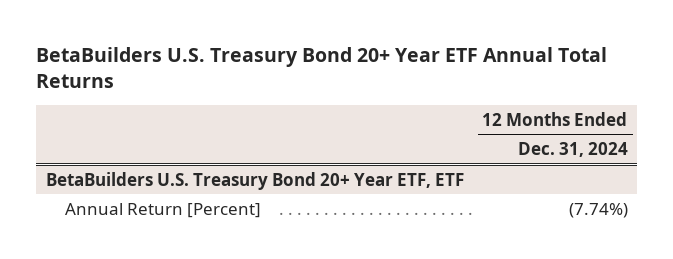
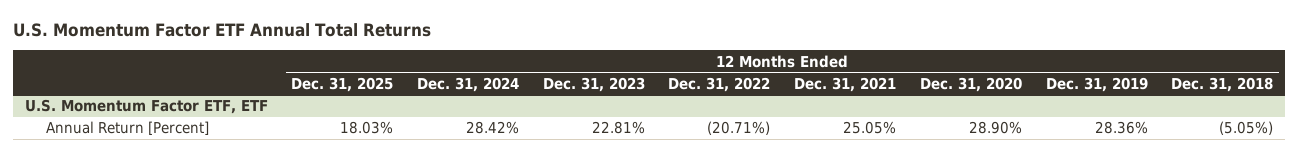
- BetaBuilders U.S. Treasury Bond 20+ Year ETF Annual Total Returns
+ U.S. Momentum Factor ETF Annual Total Returns
- | 12 Months Ended Dec. 31, 2024
+ | 12 Months Ended Dec. 31, 2025 | 12 Months Ended Dec. 31, 2024 | 12 Months Ended Dec. 31, 2023 | 12 Months Ended Dec. 31, 2022 | 12 Months Ended Dec. 31, 2021 | 12 Months Ended Dec. 31, 2020 | 12 Months Ended Dec. 31, 2019 | 12 Months Ended Dec. 31, 2018
- BetaBuilders U.S. Treasury Bond 20+ Year ETF, ETF
- Annual Return [Percent] | (7.74%)
+ U.S. Momentum Factor ETF, ETF
+ Annual Return [Percent] | 18.03% | 28.42% | 22.81% | (20.71%) | 25.05% | 28.90% | 28.36% | (5.05%)

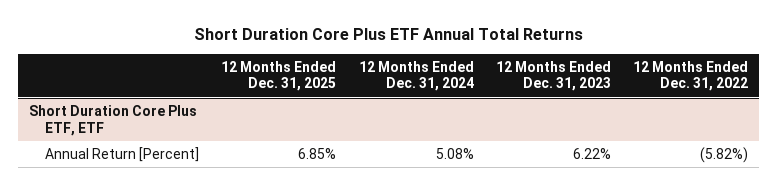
- U.S. Momentum Factor ETF Annual Total Returns
+ Short Duration Core Plus ETF Annual Total Returns
- | 12 Months Ended Dec. 31, 2025 | 12 Months Ended Dec. 31, 2024 | 12 Months Ended Dec. 31, 2023 | 12 Months Ended Dec. 31, 2022 | 12 Months Ended Dec. 31, 2021 | 12 Months Ended Dec. 31, 2020 | 12 Months Ended Dec. 31, 2019 | 12 Months Ended Dec. 31, 2018
+ | 12 Months Ended Dec. 31, 2025 | 12 Months Ended Dec. 31, 2024 | 12 Months Ended Dec. 31, 2023 | 12 Months Ended Dec. 31, 2022
- U.S. Momentum Factor ETF, ETF
- Annual Return [Percent] | 18.03% | 28.42% | 22.81% | (20.71%) | 25.05% | 28.90% | 28.36% | (5.05%)
+ Short Duration Core Plus ETF, ETF
+ Annual Return [Percent] | 6.85% | 5.08% | 6.22% | (5.82%)

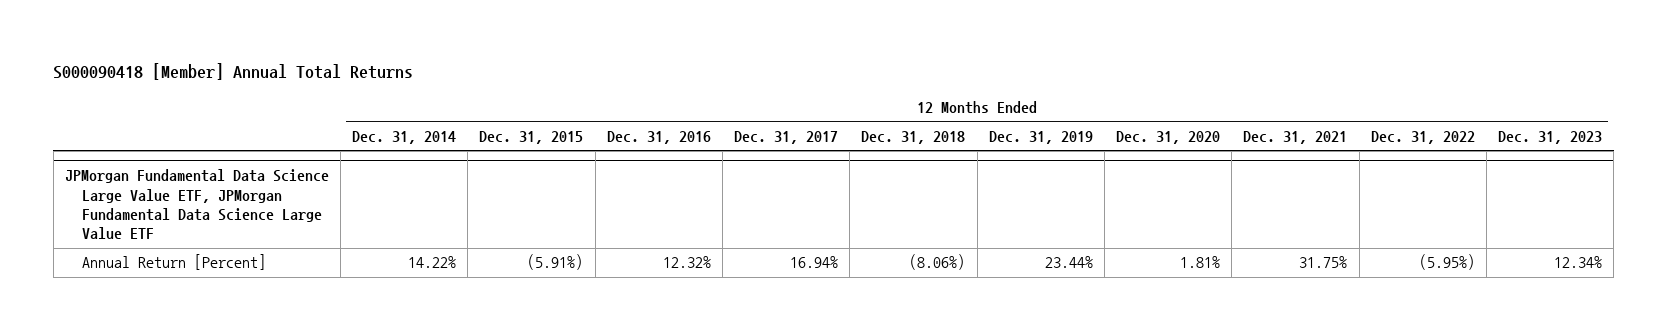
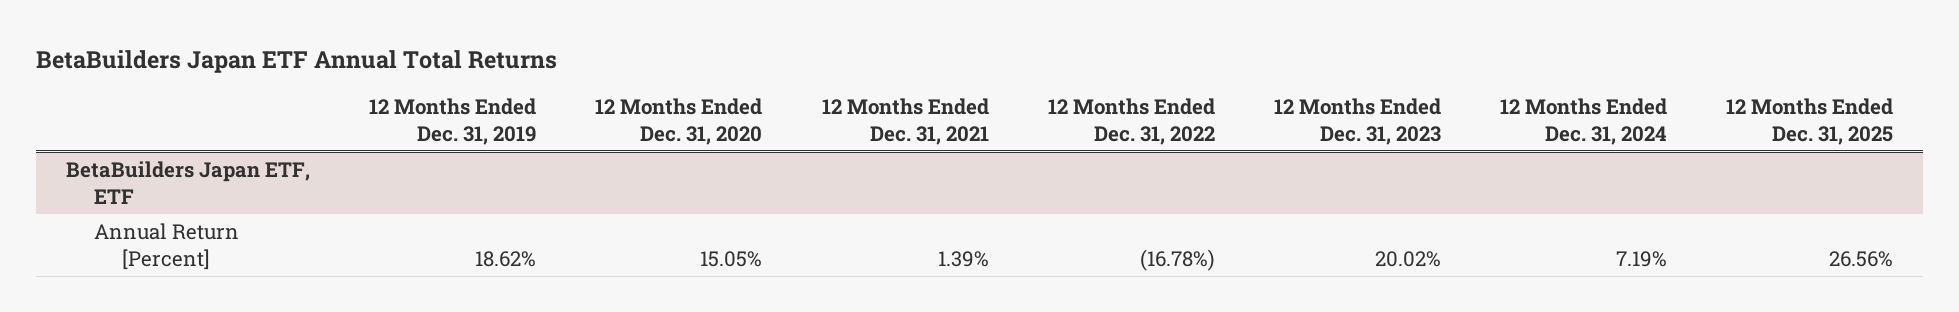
- S000090418 [Member] Annual Total Returns
+ BetaBuilders Japan ETF Annual Total Returns
- | 12 Months Ended Dec. 31, 2014 | 12 Months Ended Dec. 31, 2015 | 12 Months Ended Dec. 31, 2016 | 12 Months Ended Dec. 31, 2017 | 12 Months Ended Dec. 31, 2018 | 12 Months Ended Dec. 31, 2019 | 12 Months Ended Dec. 31, 2020 | 12 Months Ended Dec. 31, 2021 | 12 Months Ended Dec. 31, 2022 | 12 Months Ended Dec. 31, 2023
+ | 12 Months Ended Dec. 31, 2019 | 12 Months Ended Dec. 31, 2020 | 12 Months Ended Dec. 31, 2021 | 12 Months Ended Dec. 31, 2022 | 12 Months Ended Dec. 31, 2023 | 12 Months Ended Dec. 31, 2024 | 12 Months Ended Dec. 31, 2025
- JPMorgan Fundamental Data Science Large Value ETF, JPMorgan Fundamental Data Science Large Value ETF
- Annual Return [Percent] | 14.22% | (5.91%) | 12.32% | 16.94% | (8.06%) | 23.44% | 1.81% | 31.75% | (5.95%) | 12.34%
+ BetaBuilders Japan ETF, ETF
+ Annual Return [Percent] | 18.62% | 15.05% | 1.39% | (16.78%) | 20.02% | 7.19% | 26.56%

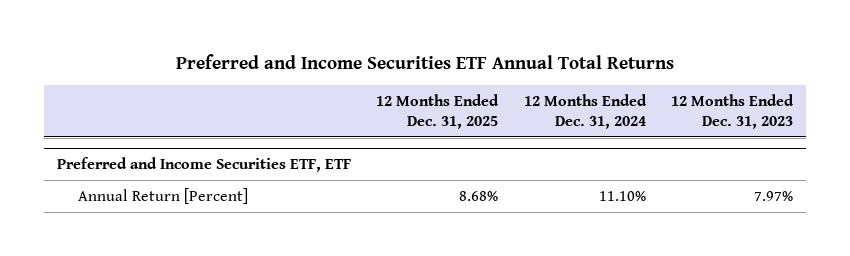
- BetaBuilders Japan ETF Annual Total Returns
+ Preferred and Income Securities ETF Annual Total Returns
- | 12 Months Ended Dec. 31, 2019 | 12 Months Ended Dec. 31, 2020 | 12 Months Ended Dec. 31, 2021 | 12 Months Ended Dec. 31, 2022 | 12 Months Ended Dec. 31, 2023 | 12 Months Ended Dec. 31, 2024 | 12 Months Ended Dec. 31, 2025
+ | 12 Months Ended Dec. 31, 2025 | 12 Months Ended Dec. 31, 2024 | 12 Months Ended Dec. 31, 2023
- BetaBuilders Japan ETF, ETF
- Annual Return [Percent] | 18.62% | 15.05% | 1.39% | (16.78%) | 20.02% | 7.19% | 26.56%
+ Preferred and Income Securities ETF, ETF
+ Annual Return [Percent] | 8.68% | 11.10% | 7.97%

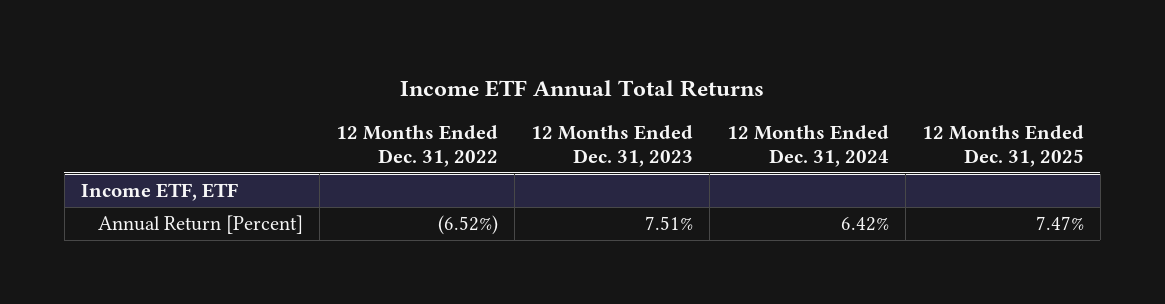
- Preferred and Income Securities ETF Annual Total Returns
+ Income ETF Annual Total Returns
- | 12 Months Ended Dec. 31, 2025 | 12 Months Ended Dec. 31, 2024 | 12 Months Ended Dec. 31, 2023
+ | 12 Months Ended Dec. 31, 2022 | 12 Months Ended Dec. 31, 2023 | 12 Months Ended Dec. 31, 2024 | 12 Months Ended Dec. 31, 2025
- Preferred and Income Securities ETF, ETF
- Annual Return [Percent] | 8.68% | 11.10% | 7.97%
+ Income ETF, ETF
+ Annual Return [Percent] | (6.52%) | 7.51% | 6.42% | 7.47%

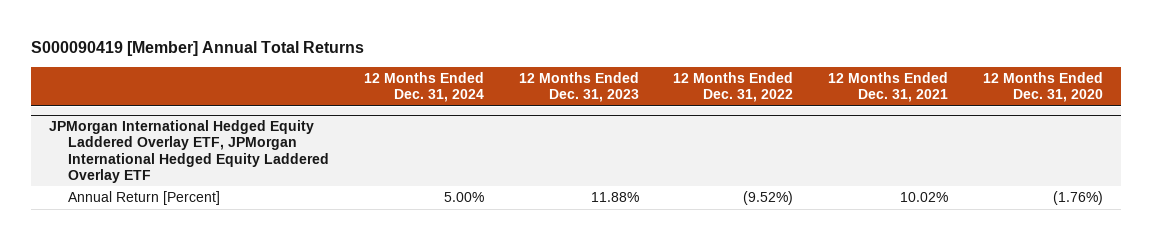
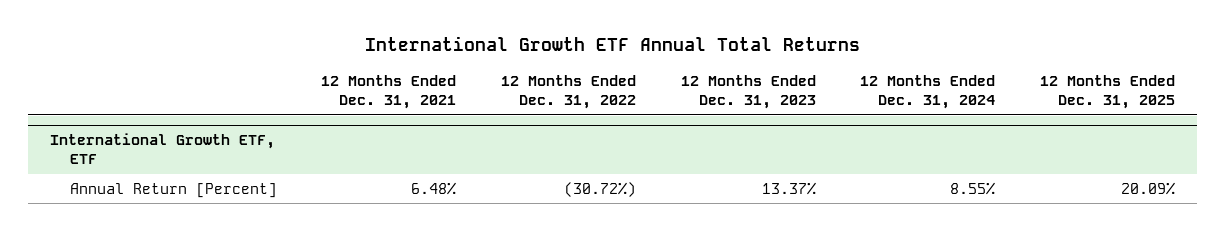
- S000090419 [Member] Annual Total Returns
+ International Growth ETF Annual Total Returns
- | 12 Months Ended Dec. 31, 2024 | 12 Months Ended Dec. 31, 2023 | 12 Months Ended Dec. 31, 2022 | 12 Months Ended Dec. 31, 2021 | 12 Months Ended Dec. 31, 2020
+ | 12 Months Ended Dec. 31, 2021 | 12 Months Ended Dec. 31, 2022 | 12 Months Ended Dec. 31, 2023 | 12 Months Ended Dec. 31, 2024 | 12 Months Ended Dec. 31, 2025
- JPMorgan International Hedged Equity Laddered Overlay ETF, JPMorgan International Hedged Equity Laddered Overlay ETF
- Annual Return [Percent] | 5.00% | 11.88% | (9.52%) | 10.02% | (1.76%)
+ International Growth ETF, ETF
+ Annual Return [Percent] | 6.48% | (30.72%) | 13.37% | 8.55% | 20.09%

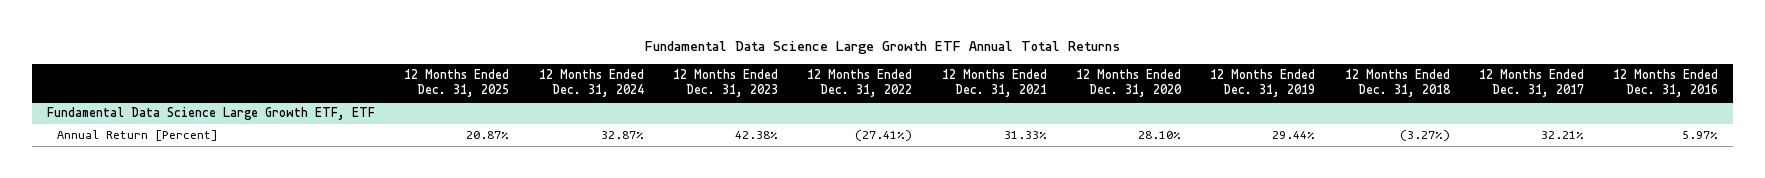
- International Growth ETF Annual Total Returns
+ Fundamental Data Science Large Growth ETF Annual Total Returns
- | 12 Months Ended Dec. 31, 2021 | 12 Months Ended Dec. 31, 2022 | 12 Months Ended Dec. 31, 2023 | 12 Months Ended Dec. 31, 2024 | 12 Months Ended Dec. 31, 2025
+ | 12 Months Ended Dec. 31, 2025 | 12 Months Ended Dec. 31, 2024 | 12 Months Ended Dec. 31, 2023 | 12 Months Ended Dec. 31, 2022 | 12 Months Ended Dec. 31, 2021 | 12 Months Ended Dec. 31, 2020 | 12 Months Ended Dec. 31, 2019 | 12 Months Ended Dec. 31, 2018 | 12 Months Ended Dec. 31, 2017 | 12 Months Ended Dec. 31, 2016
- International Growth ETF, ETF
- Annual Return [Percent] | 6.48% | (30.72%) | 13.37% | 8.55% | 20.09%
+ Fundamental Data Science Large Growth ETF, ETF
+ Annual Return [Percent] | 20.87% | 32.87% | 42.38% | (27.41%) | 31.33% | 28.10% | 29.44% | (3.27%) | 32.21% | 5.97%

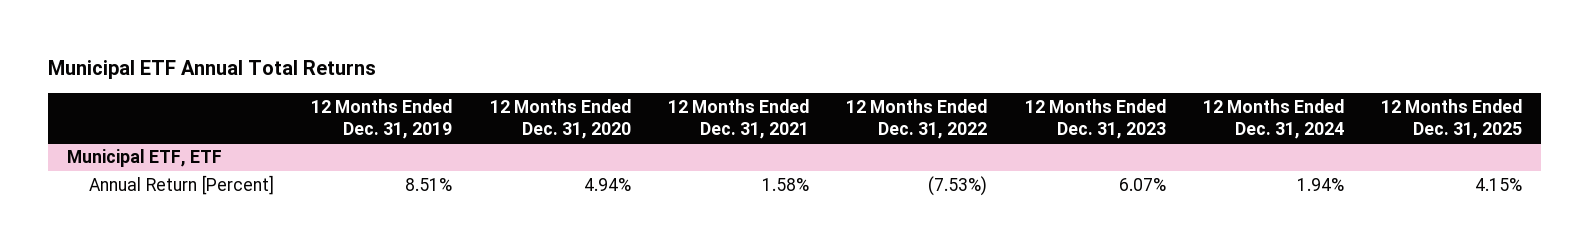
- Fundamental Data Science Large Growth ETF Annual Total Returns
+ Municipal ETF Annual Total Returns
- | 12 Months Ended Dec. 31, 2025 | 12 Months Ended Dec. 31, 2024 | 12 Months Ended Dec. 31, 2023 | 12 Months Ended Dec. 31, 2022 | 12 Months Ended Dec. 31, 2021 | 12 Months Ended Dec. 31, 2020 | 12 Months Ended Dec. 31, 2019 | 12 Months Ended Dec. 31, 2018 | 12 Months Ended Dec. 31, 2017 | 12 Months Ended Dec. 31, 2016
+ | 12 Months Ended Dec. 31, 2019 | 12 Months Ended Dec. 31, 2020 | 12 Months Ended Dec. 31, 2021 | 12 Months Ended Dec. 31, 2022 | 12 Months Ended Dec. 31, 2023 | 12 Months Ended Dec. 31, 2024 | 12 Months Ended Dec. 31, 2025
- Fundamental Data Science Large Growth ETF, ETF
- Annual Return [Percent] | 20.87% | 32.87% | 42.38% | (27.41%) | 31.33% | 28.10% | 29.44% | (3.27%) | 32.21% | 5.97%
+ Municipal ETF, ETF
+ Annual Return [Percent] | 8.51% | 4.94% | 1.58% | (7.53%) | 6.07% | 1.94% | 4.15%

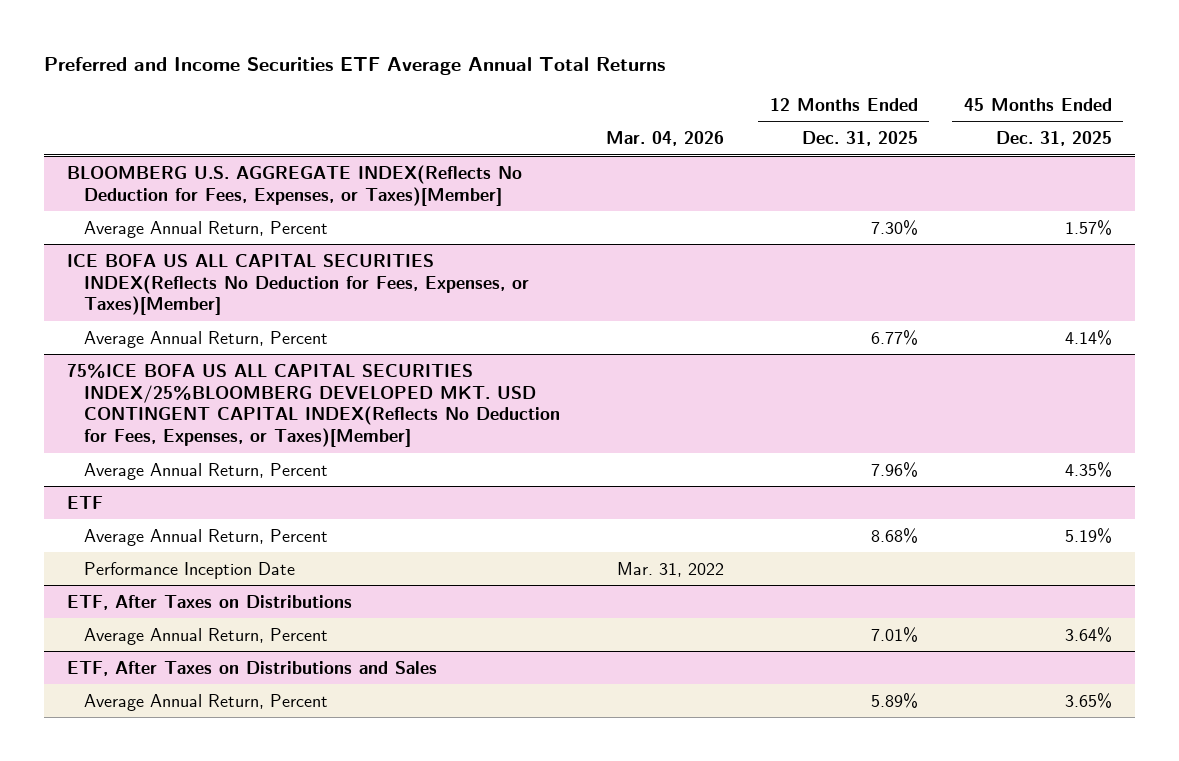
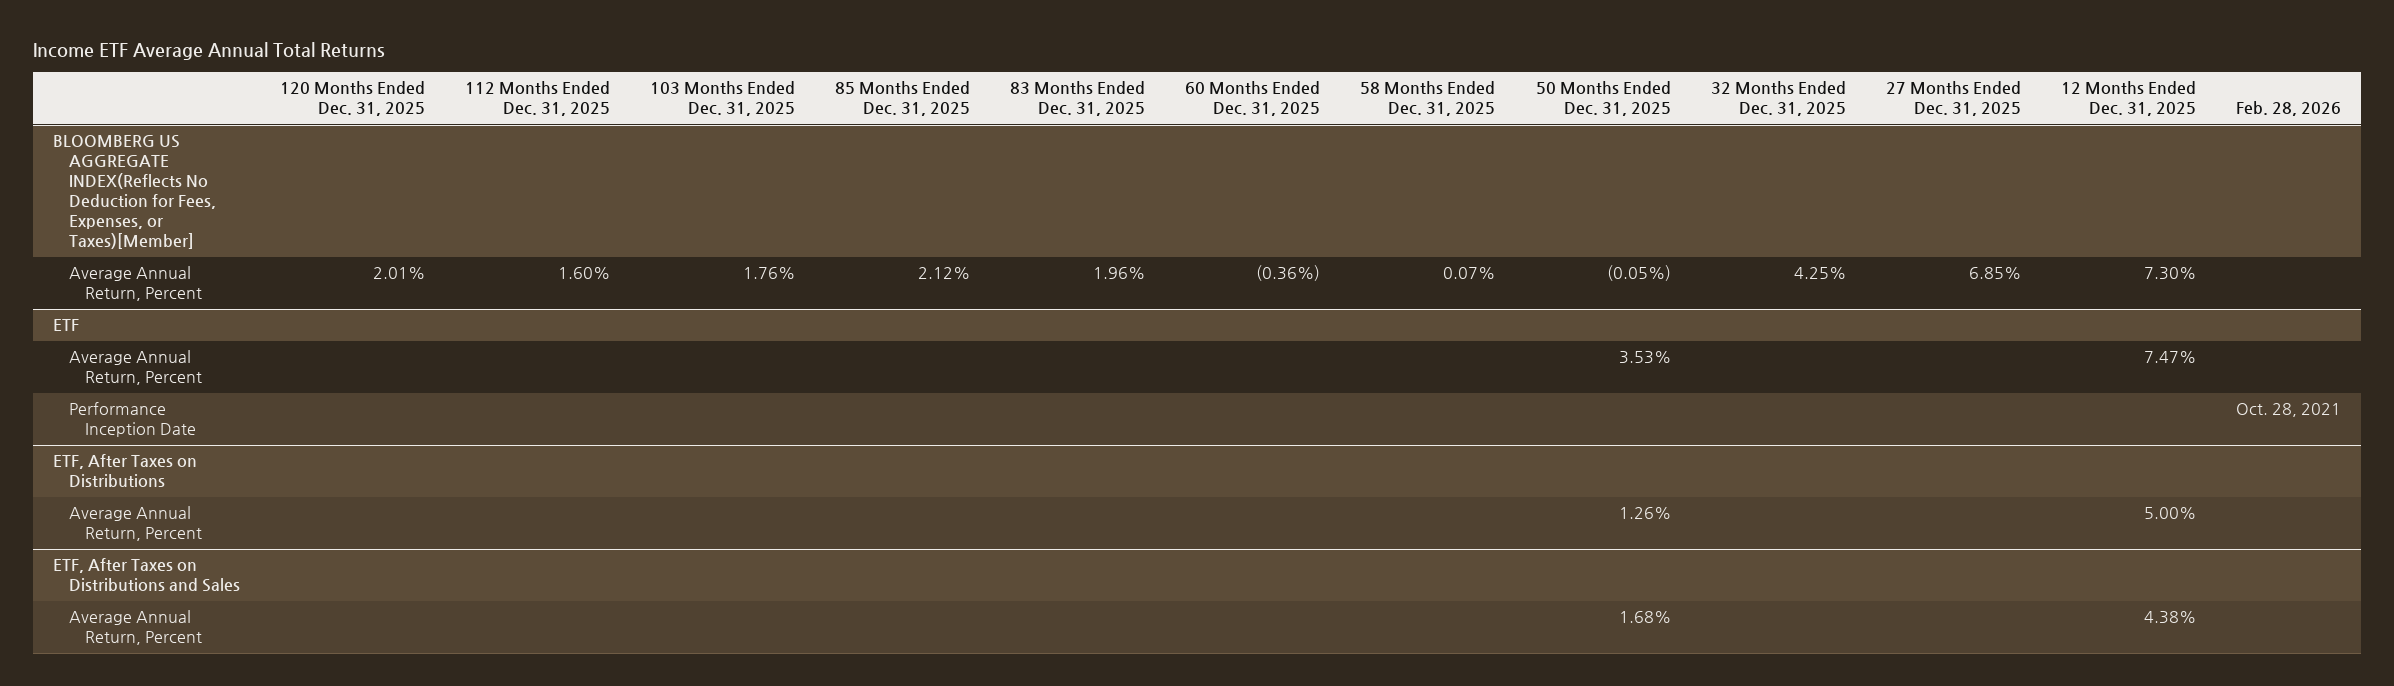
- Preferred and Income Securities ETF Average Annual Total Returns
+ Income ETF Average Annual Total Returns
- | Mar. 04, 2026 | 12 Months Ended Dec. 31, 2025 | 45 Months Ended Dec. 31, 2025
+ | 120 Months Ended Dec. 31, 2025 | 112 Months Ended Dec. 31, 2025 | 103 Months Ended Dec. 31, 2025 | 85 Months Ended Dec. 31, 2025 | 83 Months Ended Dec. 31, 2025 | 60 Months Ended Dec. 31, 2025 | 58 Months Ended Dec. 31, 2025 | 50 Months Ended Dec. 31, 2025 | 32 Months Ended Dec. 31, 2025 | 27 Months Ended Dec. 31, 2025 | 12 Months Ended Dec. 31, 2025 | Feb. 28, 2026
- BLOOMBERG U.S. AGGREGATE INDEX(Reflects No Deduction for Fees, Expenses, or Taxes)[Member]
+ BLOOMBERG US AGGREGATE INDEX(Reflects No Deduction for Fees, Expenses, or Taxes)[Member]
- ICE BOFA US ALL CAPITAL SECURITIES INDEX(Reflects No Deduction for Fees, Expenses, or Taxes)[Member]
- Average Annual Return, Percent | | 6.77% | 4.14%
- 75%ICE BOFA US ALL CAPITAL SECURITIES INDEX/25%BLOOMBERG DEVELOPED MKT. USD CONTINGENT CAPITAL INDEX(Reflects No Deduction for Fees, Expenses, or Taxes)[Member]
- Average Annual Return, Percent | | 7.96% | 4.35%
@ ETF
- Average Annual Return, Percent | | 8.68% | 5.19%
+ Average Annual Return, Percent | | | | | | | | 3.53% | | | 7.47% |
@ ETF, After Taxes on Distributions
- Average Annual Return, Percent | | 7.01% | 3.64%
+ Average Annual Return, Percent | | | | | | | | 1.26% | | | 5.00% |
@ ETF, After Taxes on Distributions and Sales
- Average Annual Return, Percent | | 5.89% | 3.65%
+ Average Annual Return, Percent | | | | | | | | 1.68% | | | 4.38% |

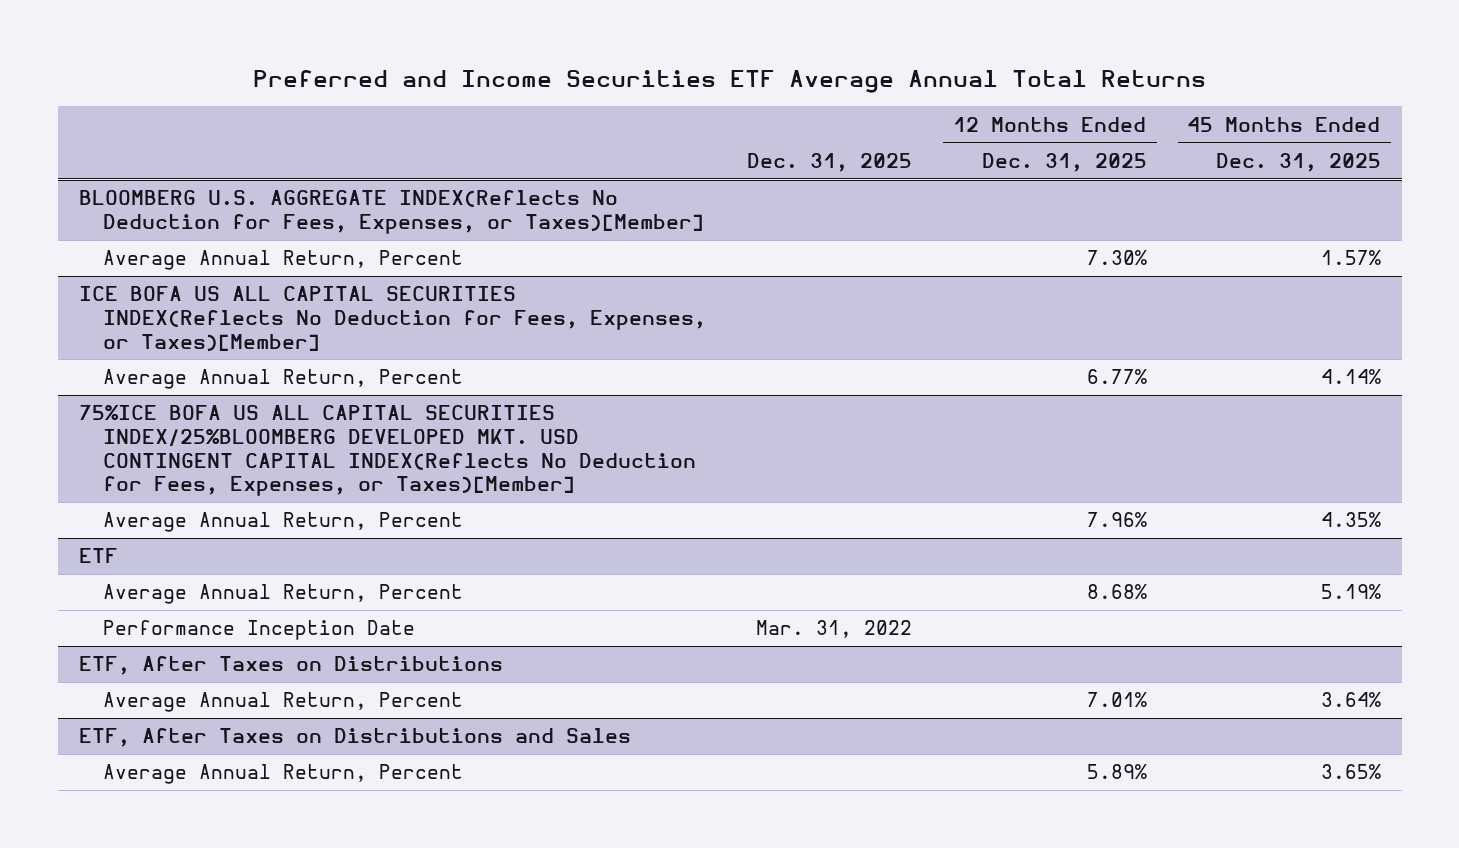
- Income ETF Average Annual Total Returns
+ Preferred and Income Securities ETF Average Annual Total Returns
- | 120 Months Ended Dec. 31, 2025 | 112 Months Ended Dec. 31, 2025 | 103 Months Ended Dec. 31, 2025 | 85 Months Ended Dec. 31, 2025 | 83 Months Ended Dec. 31, 2025 | 60 Months Ended Dec. 31, 2025 | 58 Months Ended Dec. 31, 2025 | 50 Months Ended Dec. 31, 2025 | 32 Months Ended Dec. 31, 2025 | 27 Months Ended Dec. 31, 2025 | 12 Months Ended Dec. 31, 2025 | Feb. 28, 2026
+ | Dec. 31, 2025 | 12 Months Ended Dec. 31, 2025 | 45 Months Ended Dec. 31, 2025
- BLOOMBERG US AGGREGATE INDEX(Reflects No Deduction for Fees, Expenses, or Taxes)[Member]
+ BLOOMBERG U.S. AGGREGATE INDEX(Reflects No Deduction for Fees, Expenses, or Taxes)[Member]
+ ICE BOFA US ALL CAPITAL SECURITIES INDEX(Reflects No Deduction for Fees, Expenses, or Taxes)[Member]
+ Average Annual Return, Percent | | 6.77% | 4.14%
+ 75%ICE BOFA US ALL CAPITAL SECURITIES INDEX/25%BLOOMBERG DEVELOPED MKT. USD CONTINGENT CAPITAL INDEX(Reflects No Deduction for Fees, Expenses, or Taxes)[Member]
+ Average Annual Return, Percent | | 7.96% | 4.35%
@ ETF
- Average Annual Return, Percent | | | | | | | | 3.53% | | | 7.47% |
+ Average Annual Return, Percent | | 8.68% | 5.19%
@ ETF, After Taxes on Distributions
- Average Annual Return, Percent | | | | | | | | 1.26% | | | 5.00% |
+ Average Annual Return, Percent | | 7.01% | 3.64%
@ ETF, After Taxes on Distributions and Sales
- Average Annual Return, Percent | | | | | | | | 1.68% | | | 4.38% |
+ Average Annual Return, Percent | | 5.89% | 3.65%

